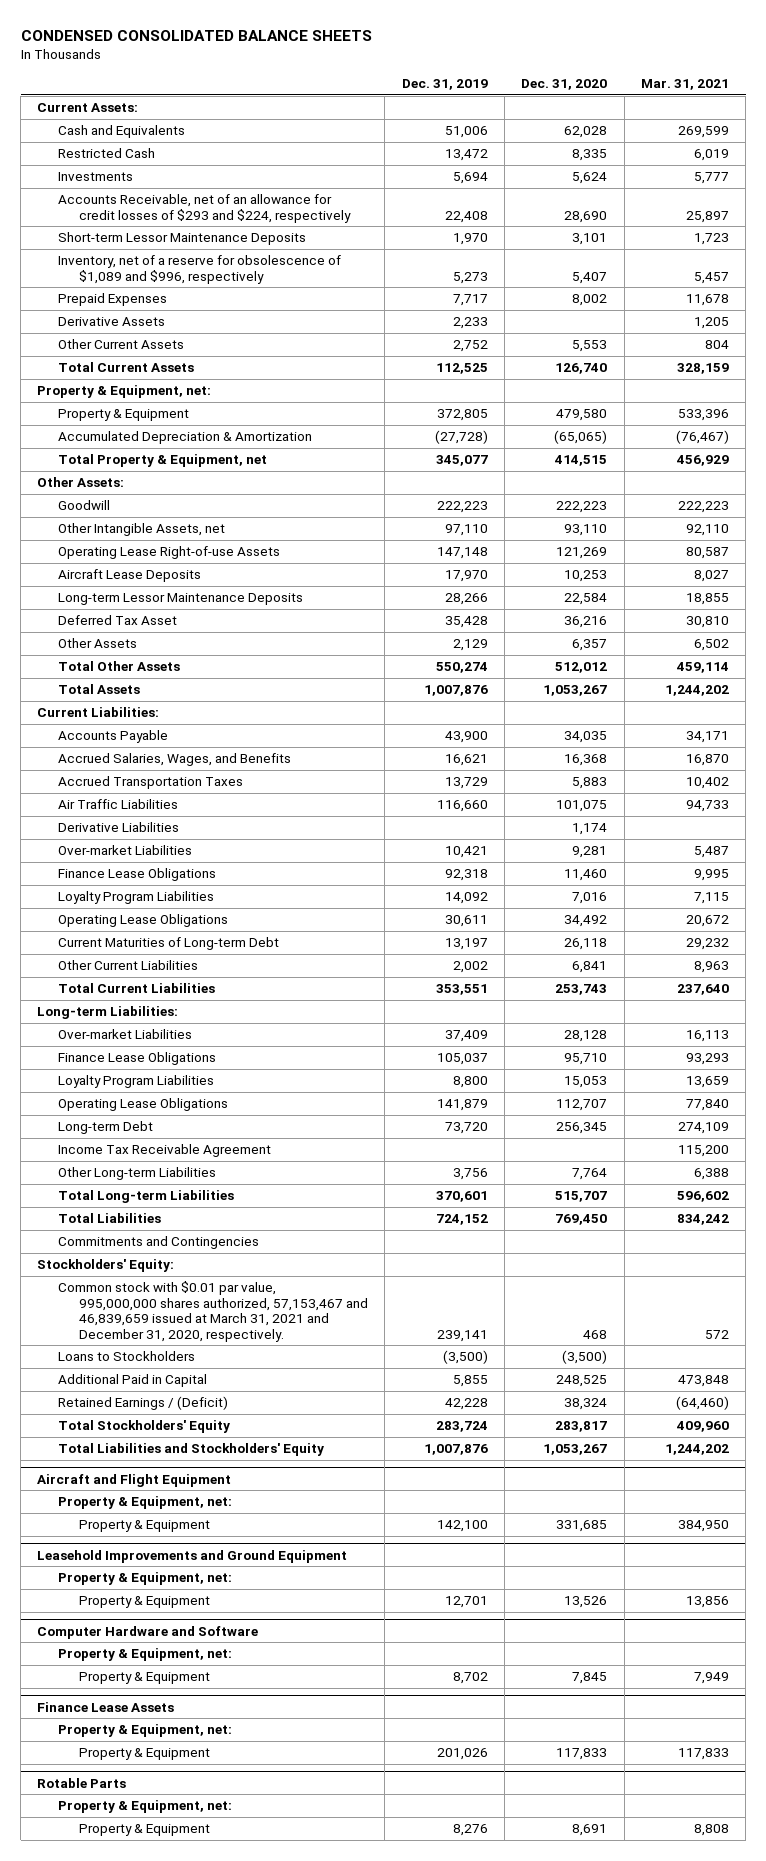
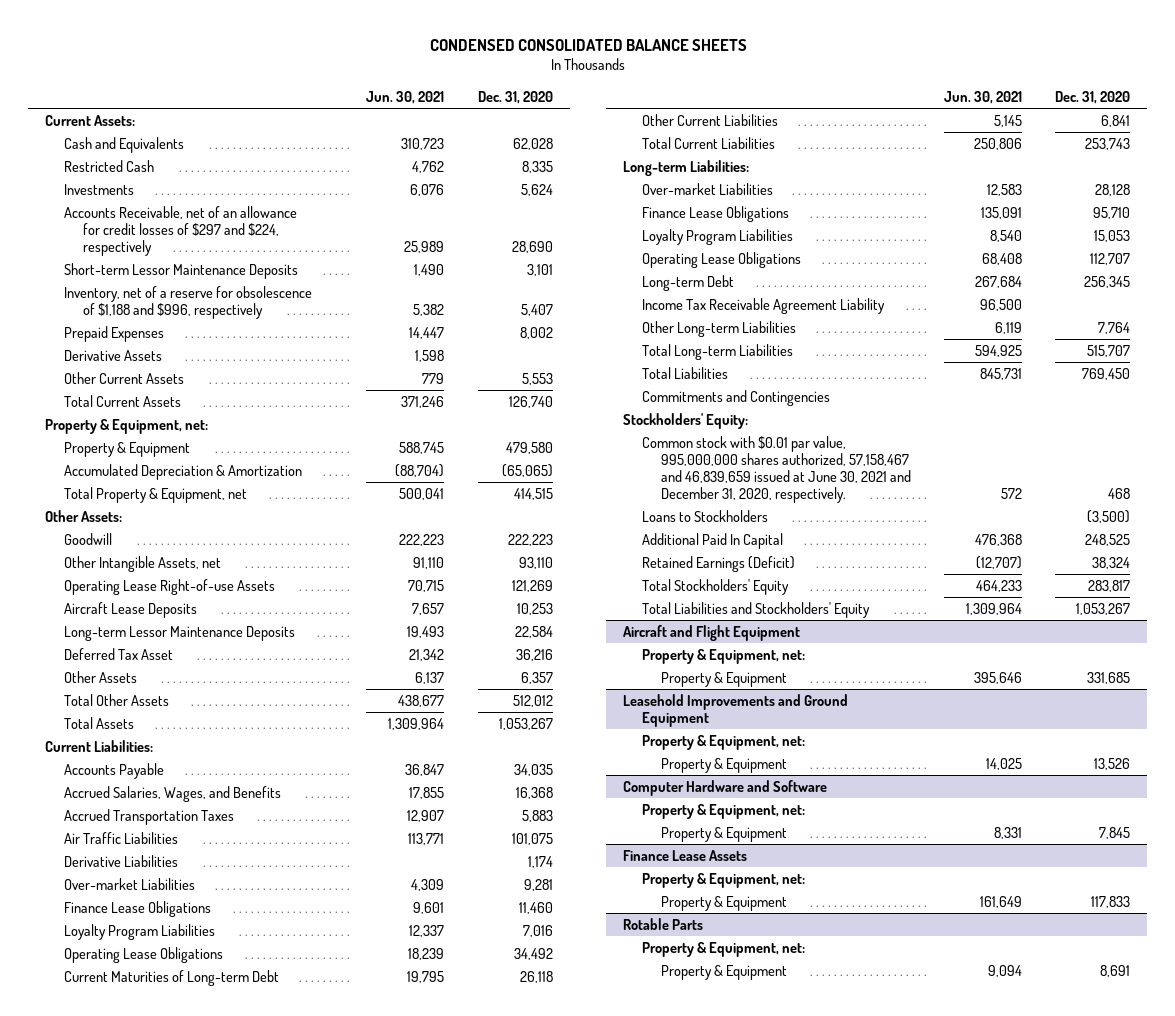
- | Dec. 31, 2019 | Dec. 31, 2020 | Mar. 31, 2021
+ | Jun. 30, 2021 | Dec. 31, 2020
- Accounts Receivable, net of an allowance for credit losses of $293 and $224, respectively | 22,408 | 28,690 | 25,897
+ Accounts Receivable, net of an allowance for credit losses of $297 and $224, respectively | 25,989 | 28,690
- Inventory, net of a reserve for obsolescence of $1,089 and $996, respectively | 5,273 | 5,407 | 5,457
+ Inventory, net of a reserve for obsolescence of $1,188 and $996, respectively | 5,382 | 5,407
- Income Tax Receivable Agreement | | | 115,200
+ Income Tax Receivable Agreement Liability | 96,500 |
- Common stock with $0.01 par value, 995,000,000 shares authorized, 57,153,467 and 46,839,659 issued at March 31, 2021 and December 31, 2020, respectively. | 239,141 | 468 | 572
+ Common stock with $0.01 par value, 995,000,000 shares authorized, 57,158,467 and 46,839,659 issued at June 30, 2021 and December 31, 2020, respectively. | 572 | 468
- Additional Paid in Capital | 5,855 | 248,525 | 473,848
- Retained Earnings / (Deficit) | 42,228 | 38,324 | (64,460)
+ Additional Paid In Capital | 476,368 | 248,525
+ Retained Earnings (Deficit) | (12,707) | 38,324

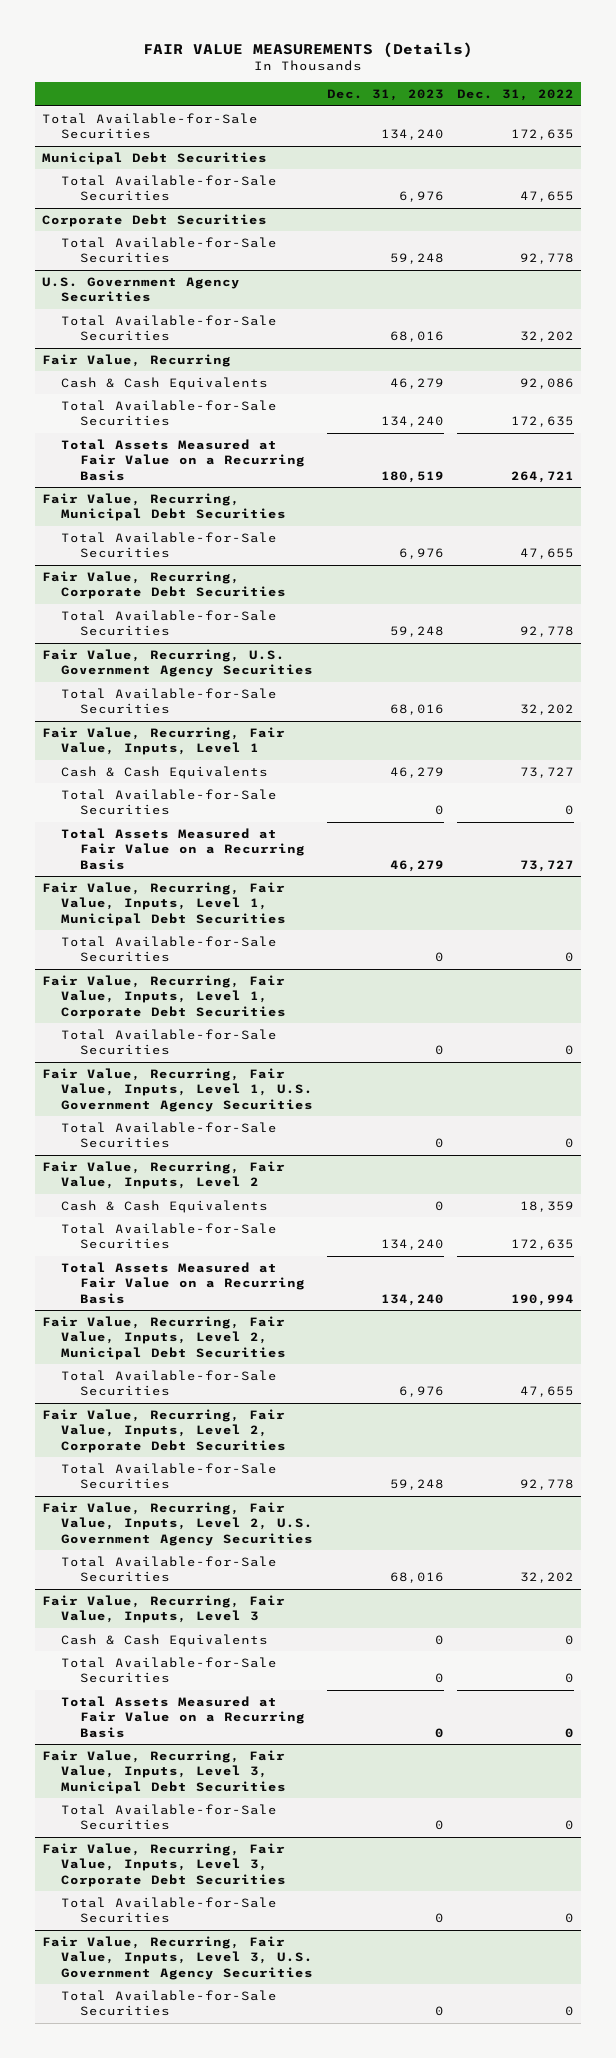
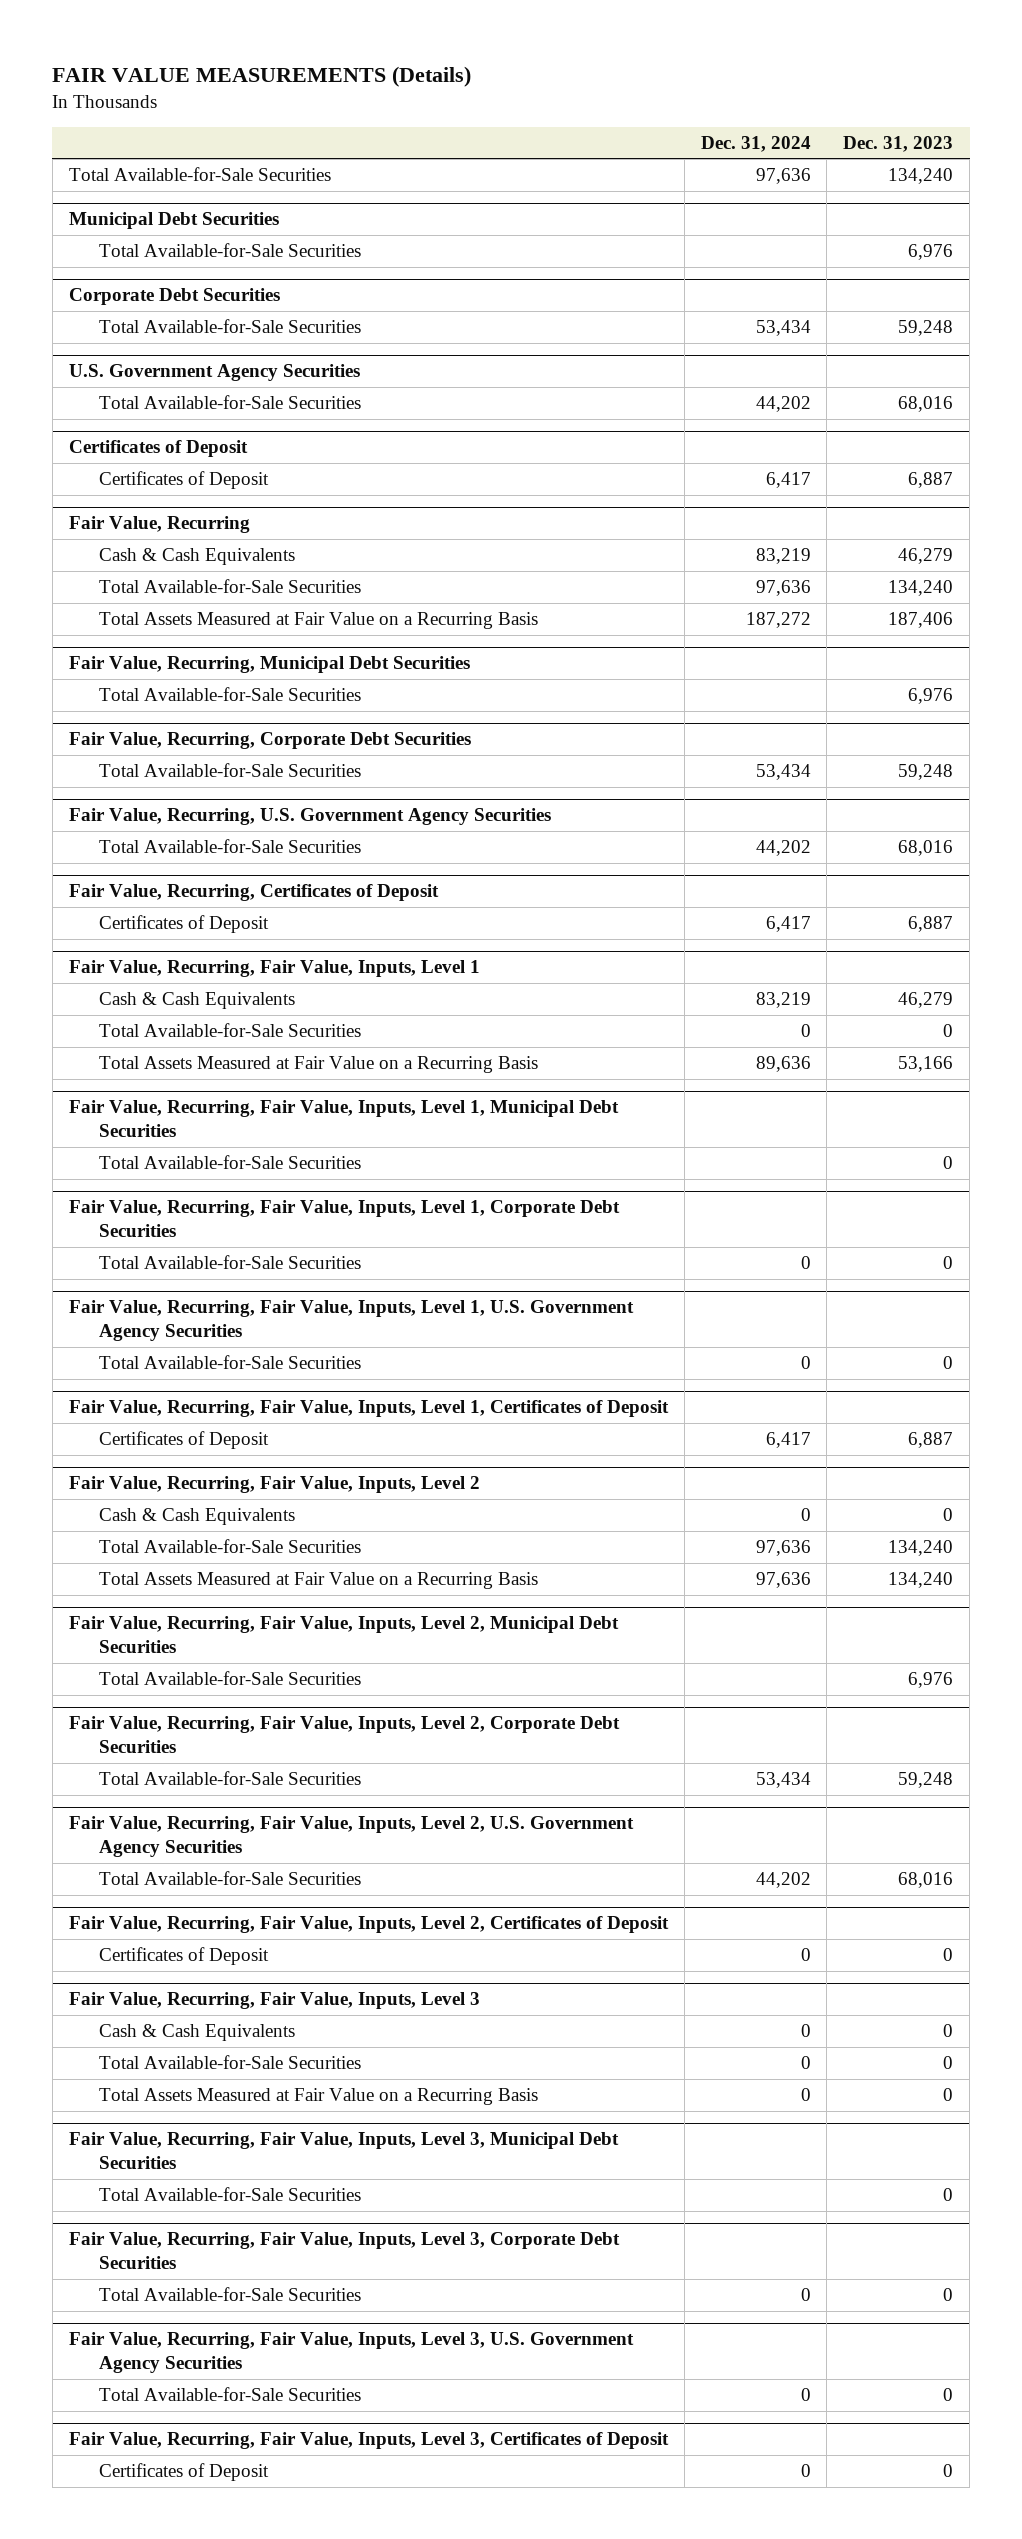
- | Dec. 31, 2023 | Dec. 31, 2022
+ | Dec. 31, 2024 | Dec. 31, 2023
+ Certificates of Deposit
+ Certificates of Deposit | 6,417 | 6,887
@ Fair Value, Recurring
- Total Assets Measured at Fair Value on a Recurring Basis | 180,519 | 264,721
+ Total Assets Measured at Fair Value on a Recurring Basis | 187,272 | 187,406
+ Fair Value, Recurring, Certificates of Deposit
+ Certificates of Deposit | 6,417 | 6,887
@ Fair Value, Recurring, Fair Value, Inputs, Level 1
- Total Assets Measured at Fair Value on a Recurring Basis | 46,279 | 73,727
+ Total Assets Measured at Fair Value on a Recurring Basis | 89,636 | 53,166
+ Fair Value, Recurring, Fair Value, Inputs, Level 1, Certificates of Deposit
+ Certificates of Deposit | 6,417 | 6,887
+ Fair Value, Recurring, Fair Value, Inputs, Level 2, Certificates of Deposit
+ Certificates of Deposit | 0 | 0
+ Fair Value, Recurring, Fair Value, Inputs, Level 3, Certificates of Deposit
+ Certificates of Deposit | 0 | 0

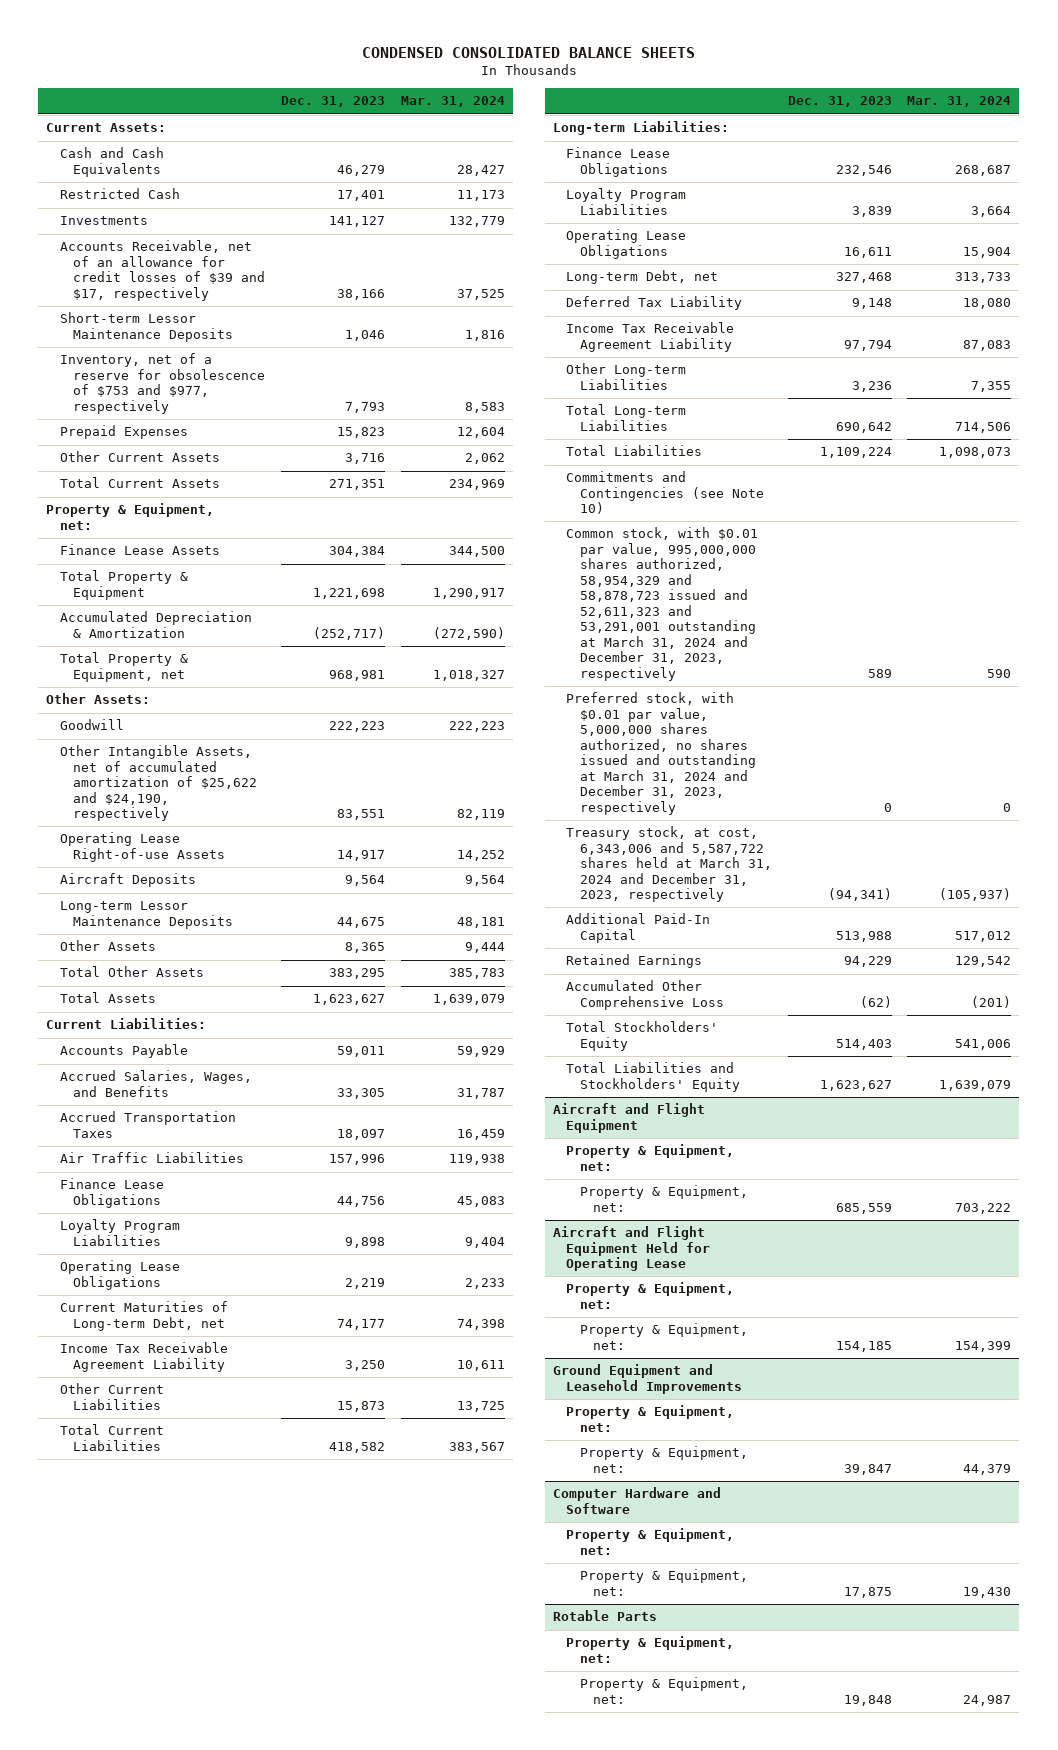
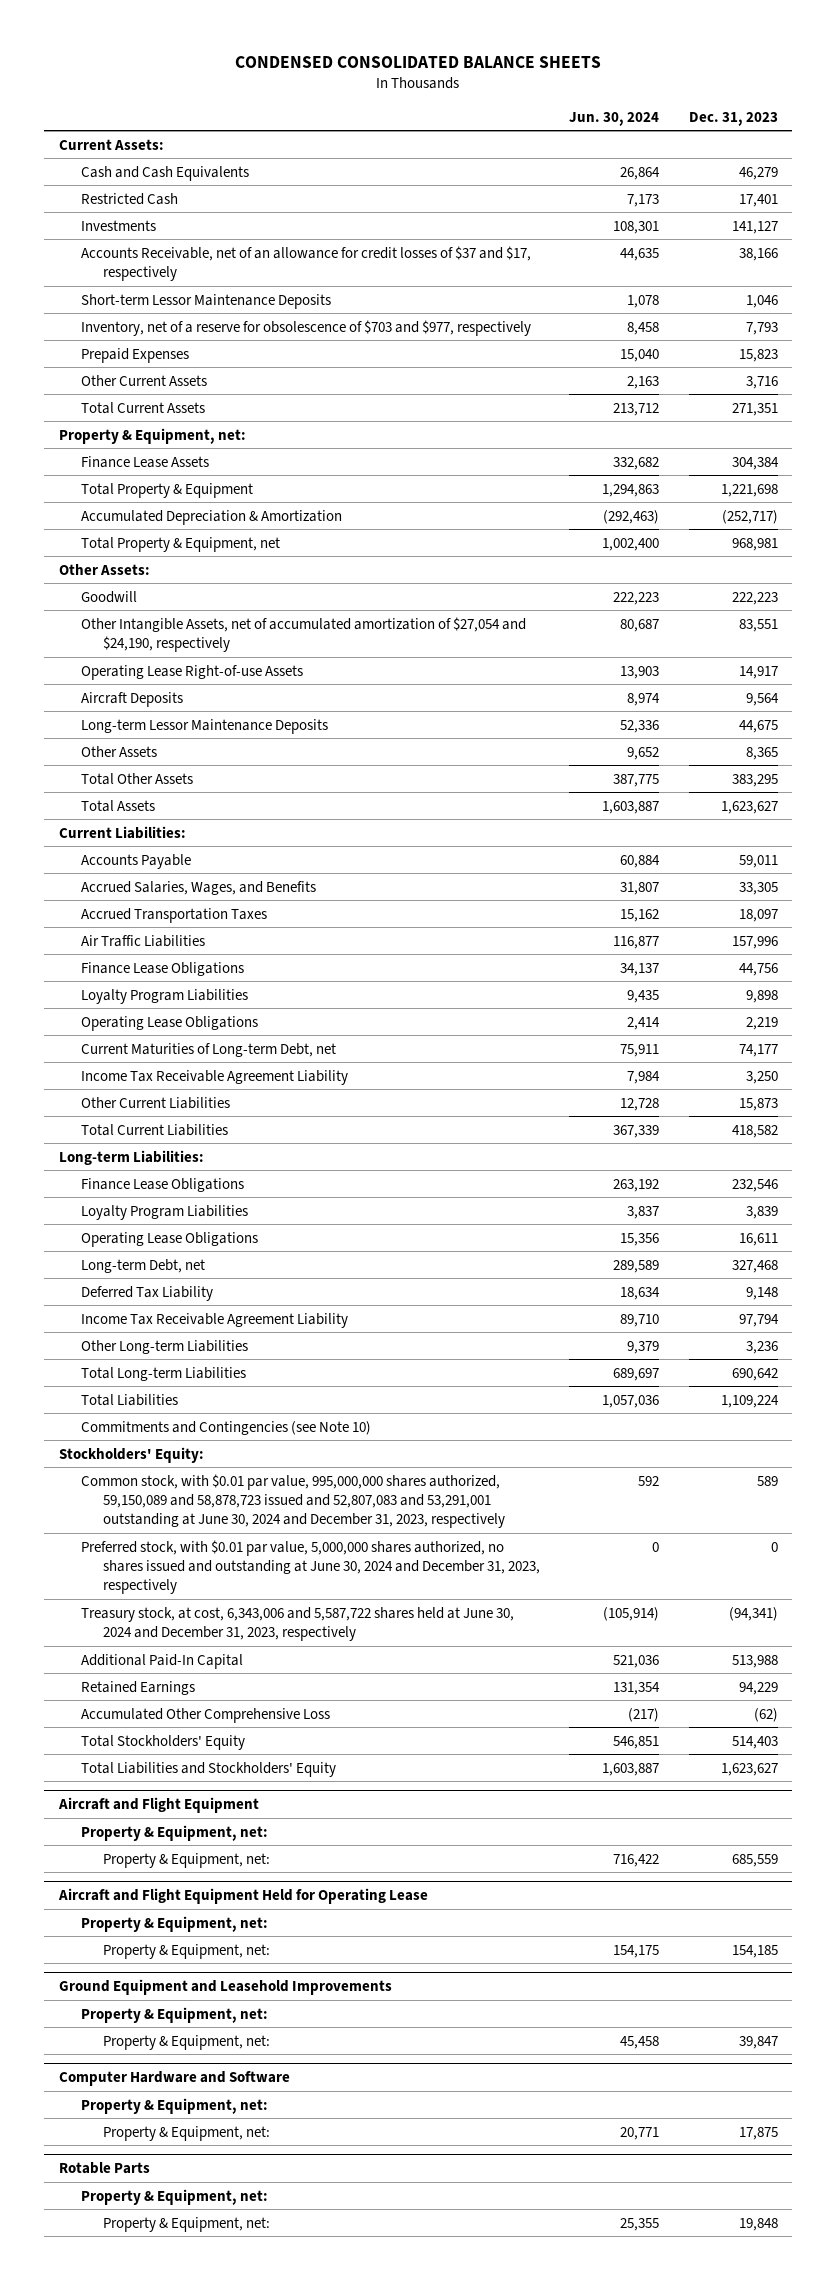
- | Dec. 31, 2023 | Mar. 31, 2024
+ | Jun. 30, 2024 | Dec. 31, 2023
- Accounts Receivable, net of an allowance for credit losses of $39 and $17, respectively | 38,166 | 37,525
+ Accounts Receivable, net of an allowance for credit losses of $37 and $17, respectively | 44,635 | 38,166
- Inventory, net of a reserve for obsolescence of $753 and $977, respectively | 7,793 | 8,583
+ Inventory, net of a reserve for obsolescence of $703 and $977, respectively | 8,458 | 7,793
- Other Intangible Assets, net of accumulated amortization of $25,622 and $24,190, respectively | 83,551 | 82,119
+ Other Intangible Assets, net of accumulated amortization of $27,054 and $24,190, respectively | 80,687 | 83,551
- Common stock, with $0.01 par value, 995,000,000 shares authorized, 58,954,329 and 58,878,723 issued and 52,611,323 and 53,291,001 outstanding at March 31, 2024 and December 31, 2023, respectively | 589 | 590
- Preferred stock, with $0.01 par value, 5,000,000 shares authorized, no shares issued and outstanding at March 31, 2024 and December 31, 2023, respectively | 0 | 0
- Treasury stock, at cost, 6,343,006 and 5,587,722 shares held at March 31, 2024 and December 31, 2023, respectively | (94,341) | (105,937)
+ Stockholders' Equity:
+ Common stock, with $0.01 par value, 995,000,000 shares authorized, 59,150,089 and 58,878,723 issued and 52,807,083 and 53,291,001 outstanding at June 30, 2024 and December 31, 2023, respectively | 592 | 589
+ Preferred stock, with $0.01 par value, 5,000,000 shares authorized, no shares issued and outstanding at June 30, 2024 and December 31, 2023, respectively | 0 | 0
+ Treasury stock, at cost, 6,343,006 and 5,587,722 shares held at June 30, 2024 and December 31, 2023, respectively | (105,914) | (94,341)

